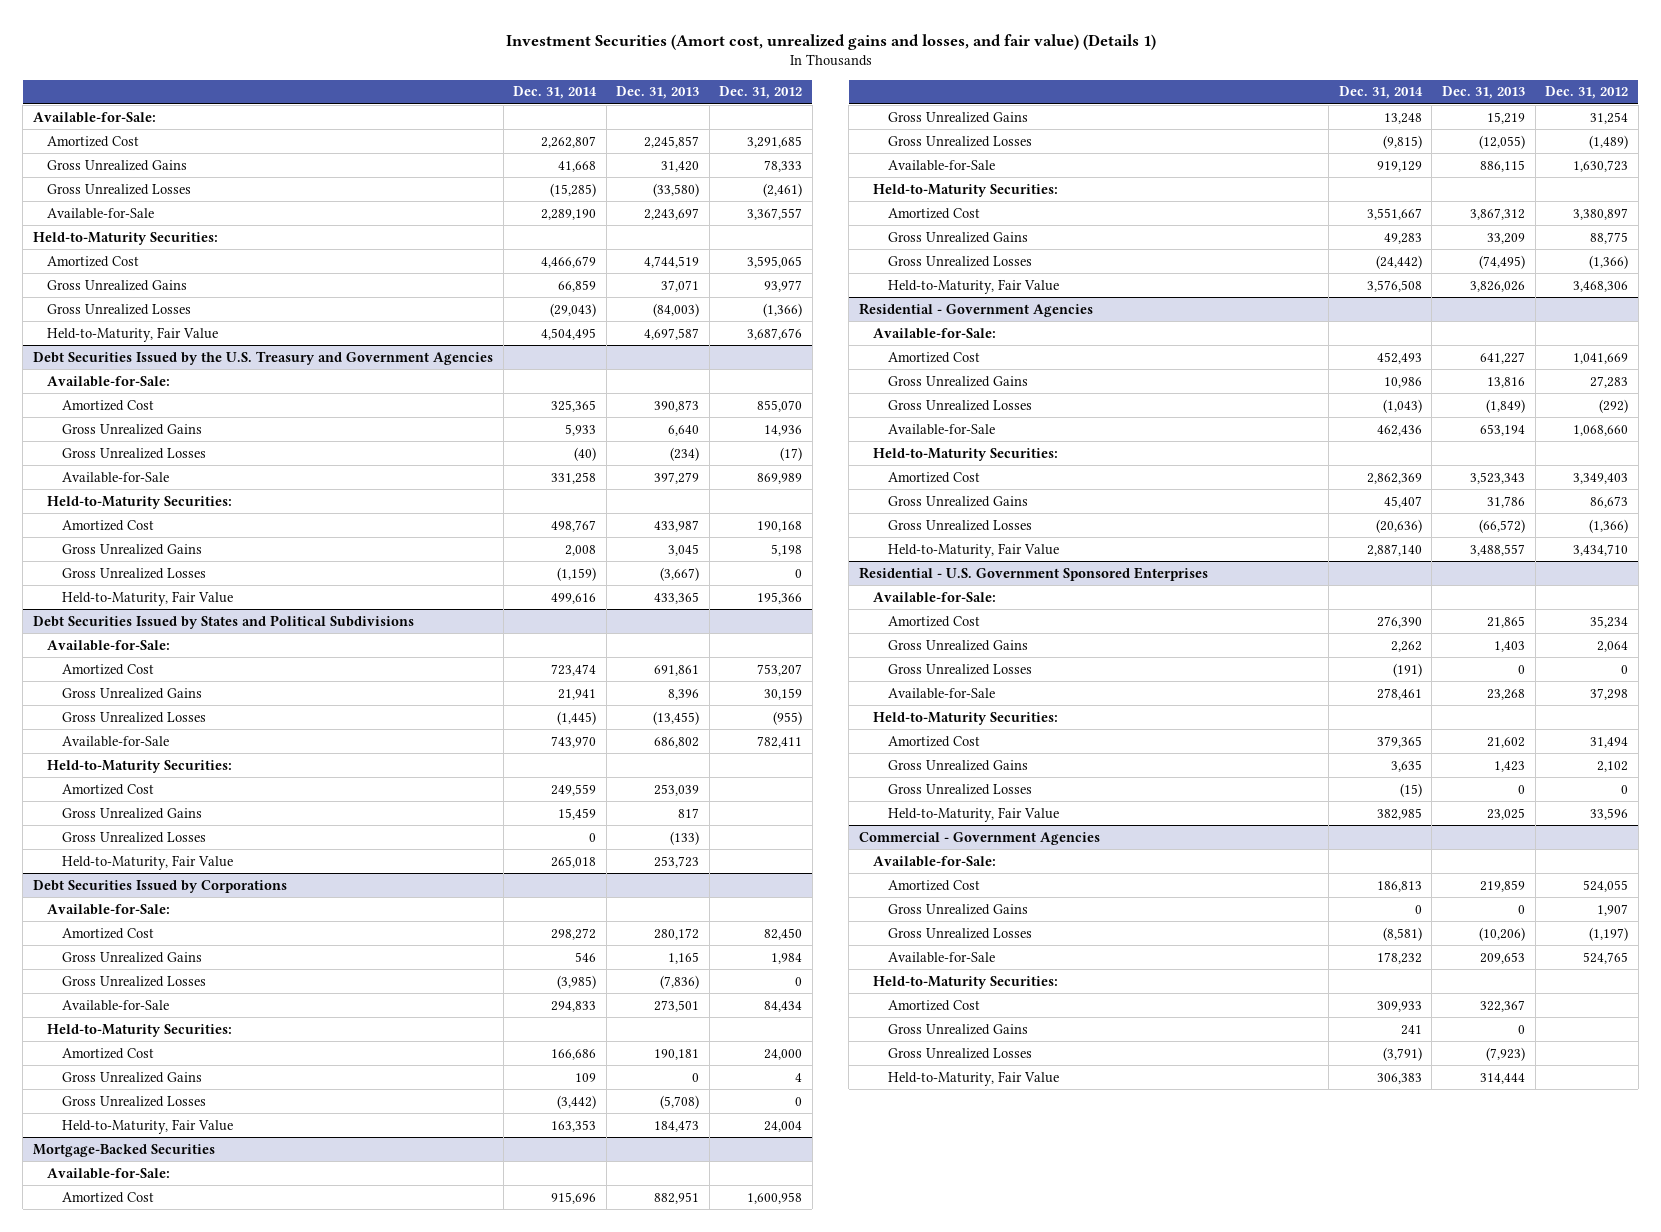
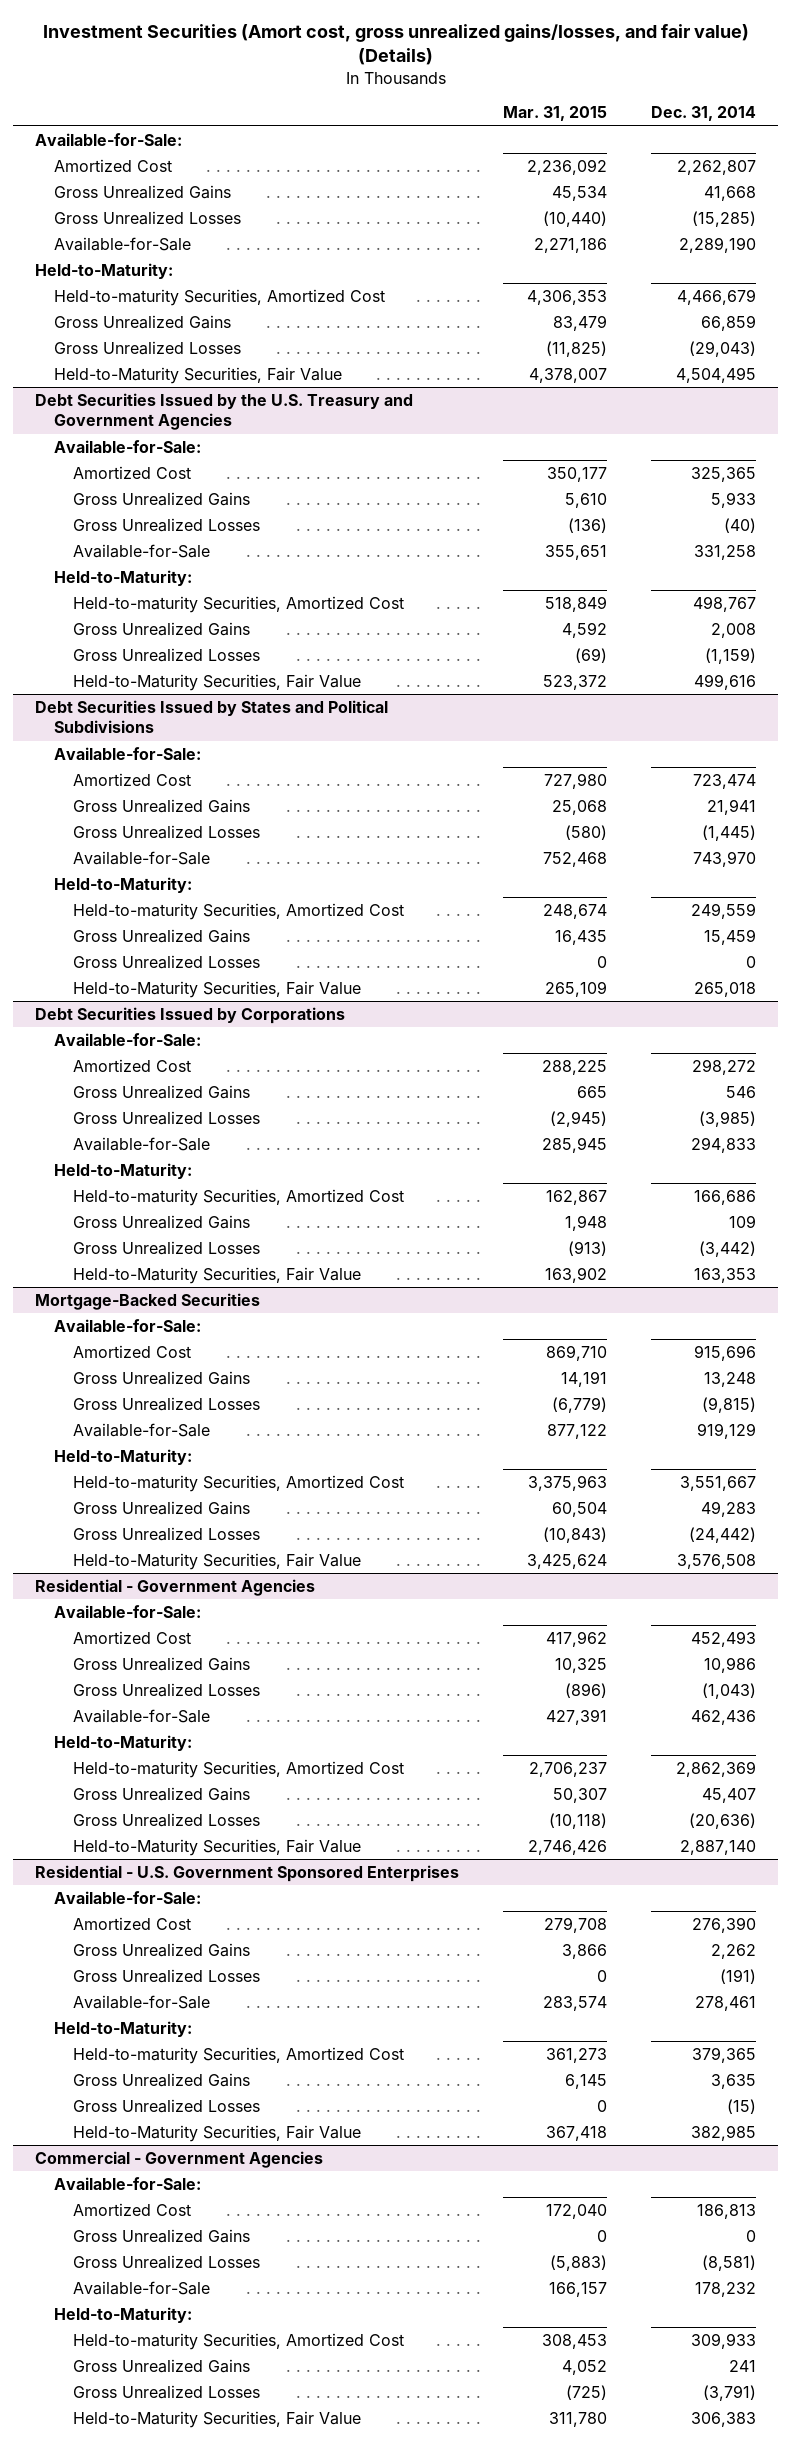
- Investment Securities (Amort cost, unrealized gains and losses, and fair value) (Details 1)
+ Investment Securities (Amort cost, gross unrealized gains/losses, and fair value) (Details)
- | Dec. 31, 2014 | Dec. 31, 2013 | Dec. 31, 2012
+ | Mar. 31, 2015 | Dec. 31, 2014
- Held-to-Maturity Securities:
- Amortized Cost | 4,466,679 | 4,744,519 | 3,595,065
+ Held-to-Maturity:
+ Held-to-maturity Securities, Amortized Cost | 4,306,353 | 4,466,679
- Held-to-Maturity, Fair Value | 4,504,495 | 4,697,587 | 3,687,676
+ Held-to-Maturity Securities, Fair Value | 4,378,007 | 4,504,495
@ Debt Securities Issued by the U.S. Treasury and Government Agencies
- Held-to-Maturity Securities:
- Amortized Cost | 498,767 | 433,987 | 190,168
+ Held-to-Maturity:
+ Held-to-maturity Securities, Amortized Cost | 518,849 | 498,767
- Held-to-Maturity, Fair Value | 499,616 | 433,365 | 195,366
+ Held-to-Maturity Securities, Fair Value | 523,372 | 499,616
@ Debt Securities Issued by States and Political Subdivisions
- Held-to-Maturity Securities:
- Amortized Cost | 249,559 | 253,039 |
+ Held-to-Maturity:
+ Held-to-maturity Securities, Amortized Cost | 248,674 | 249,559
- Held-to-Maturity, Fair Value | 265,018 | 253,723 |
+ Held-to-Maturity Securities, Fair Value | 265,109 | 265,018
@ Debt Securities Issued by Corporations
- Held-to-Maturity Securities:
- Amortized Cost | 166,686 | 190,181 | 24,000
+ Held-to-Maturity:
+ Held-to-maturity Securities, Amortized Cost | 162,867 | 166,686
- Held-to-Maturity, Fair Value | 163,353 | 184,473 | 24,004
+ Held-to-Maturity Securities, Fair Value | 163,902 | 163,353
@ Mortgage-Backed Securities
- Held-to-Maturity Securities:
- Amortized Cost | 3,551,667 | 3,867,312 | 3,380,897
+ Held-to-Maturity:
+ Held-to-maturity Securities, Amortized Cost | 3,375,963 | 3,551,667
- Held-to-Maturity, Fair Value | 3,576,508 | 3,826,026 | 3,468,306
+ Held-to-Maturity Securities, Fair Value | 3,425,624 | 3,576,508
@ Residential - Government Agencies
- Held-to-Maturity Securities:
- Amortized Cost | 2,862,369 | 3,523,343 | 3,349,403
+ Held-to-Maturity:
+ Held-to-maturity Securities, Amortized Cost | 2,706,237 | 2,862,369
- Held-to-Maturity, Fair Value | 2,887,140 | 3,488,557 | 3,434,710
+ Held-to-Maturity Securities, Fair Value | 2,746,426 | 2,887,140
@ Residential - U.S. Government Sponsored Enterprises
- Held-to-Maturity Securities:
- Amortized Cost | 379,365 | 21,602 | 31,494
+ Held-to-Maturity:
+ Held-to-maturity Securities, Amortized Cost | 361,273 | 379,365
- Held-to-Maturity, Fair Value | 382,985 | 23,025 | 33,596
+ Held-to-Maturity Securities, Fair Value | 367,418 | 382,985
@ Commercial - Government Agencies
- Held-to-Maturity Securities:
- Amortized Cost | 309,933 | 322,367 |
+ Held-to-Maturity:
+ Held-to-maturity Securities, Amortized Cost | 308,453 | 309,933
- Held-to-Maturity, Fair Value | 306,383 | 314,444 |
+ Held-to-Maturity Securities, Fair Value | 311,780 | 306,383

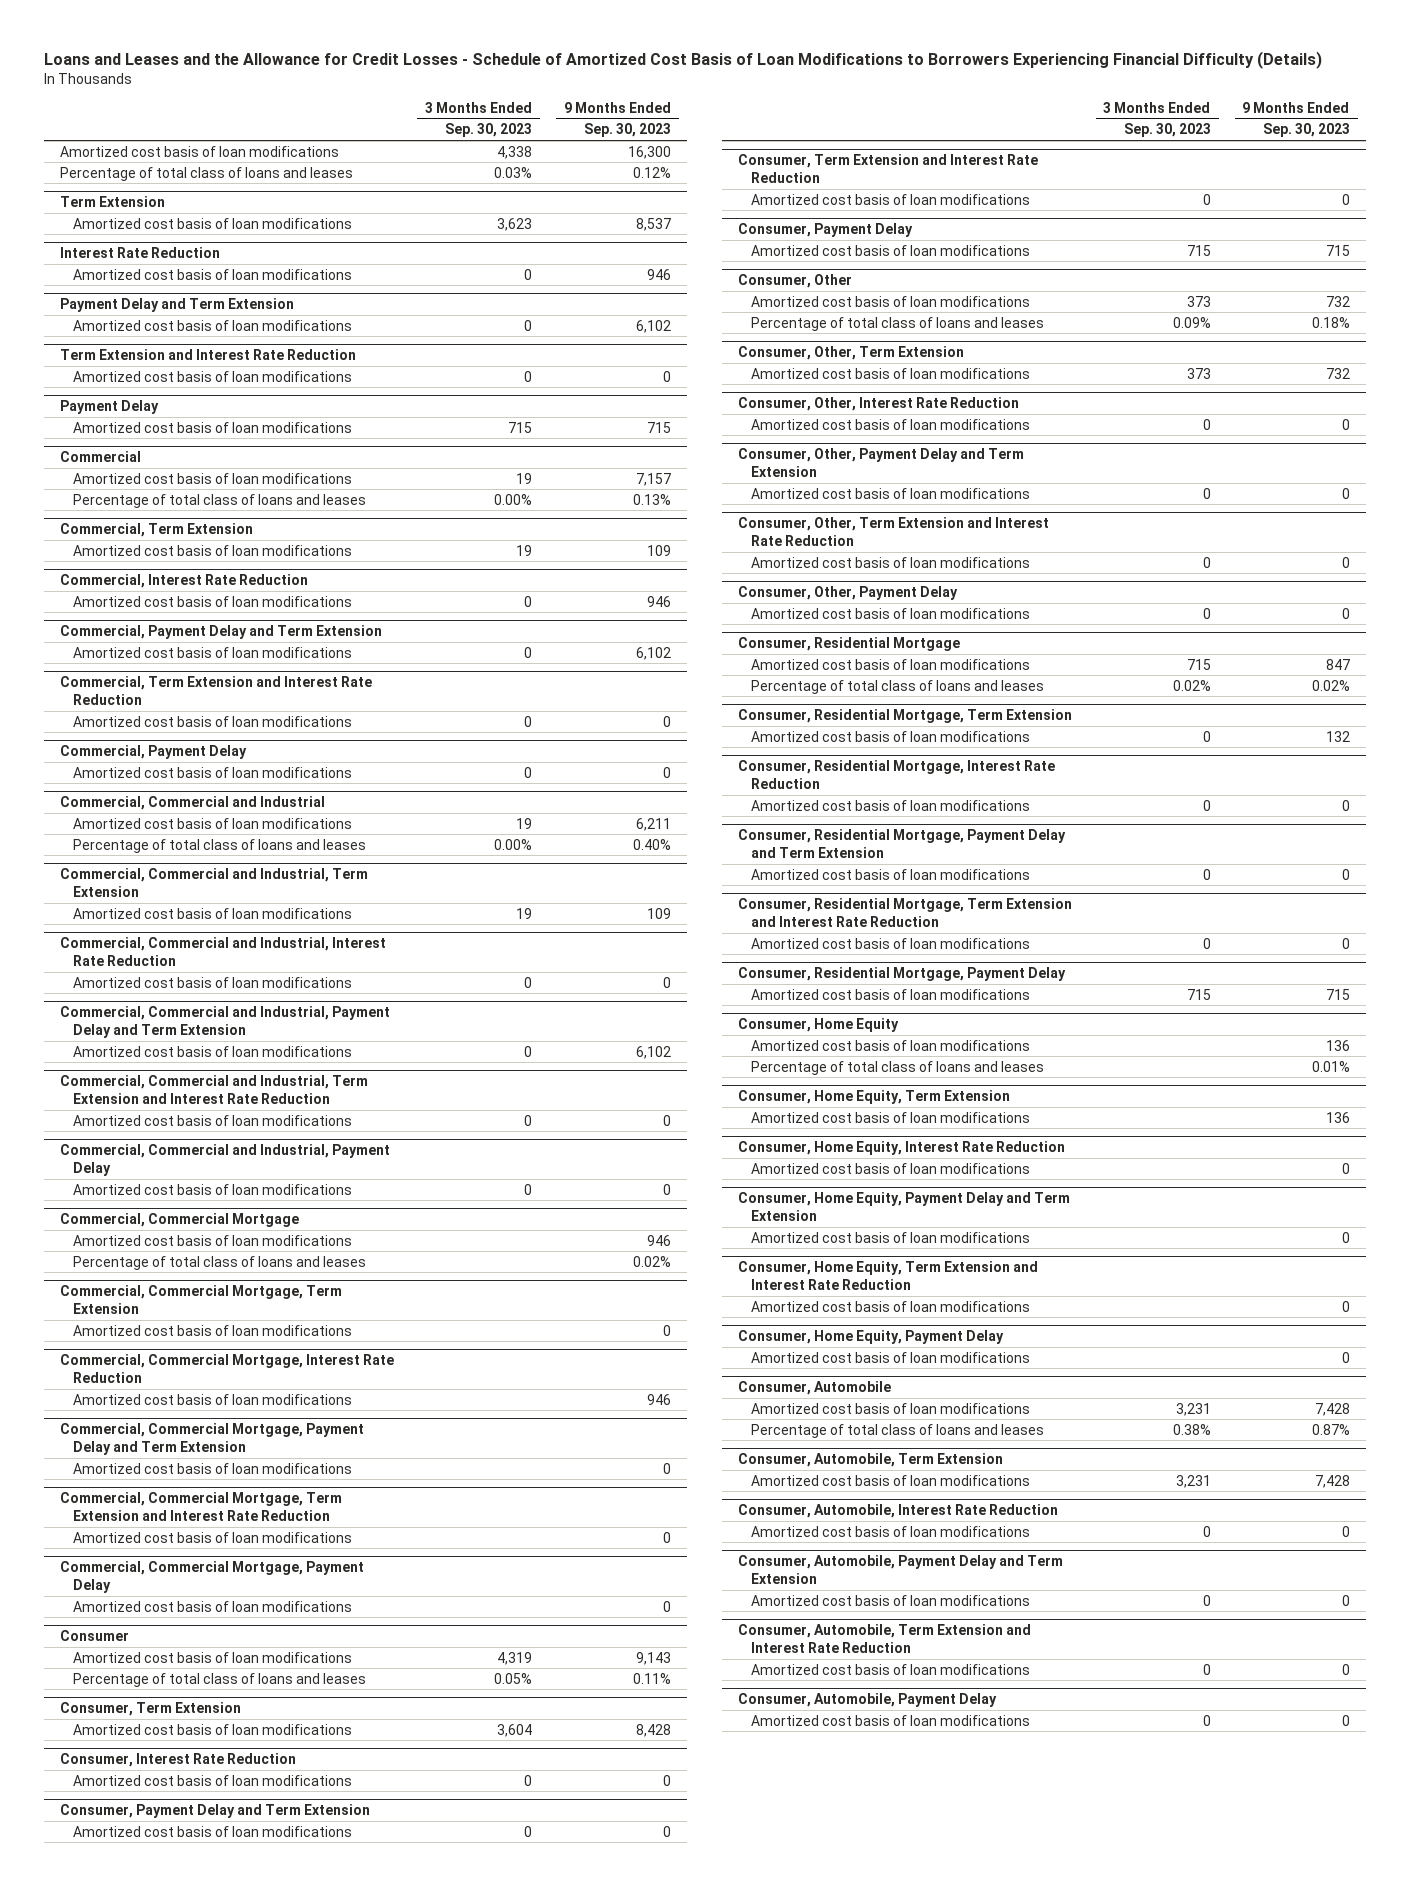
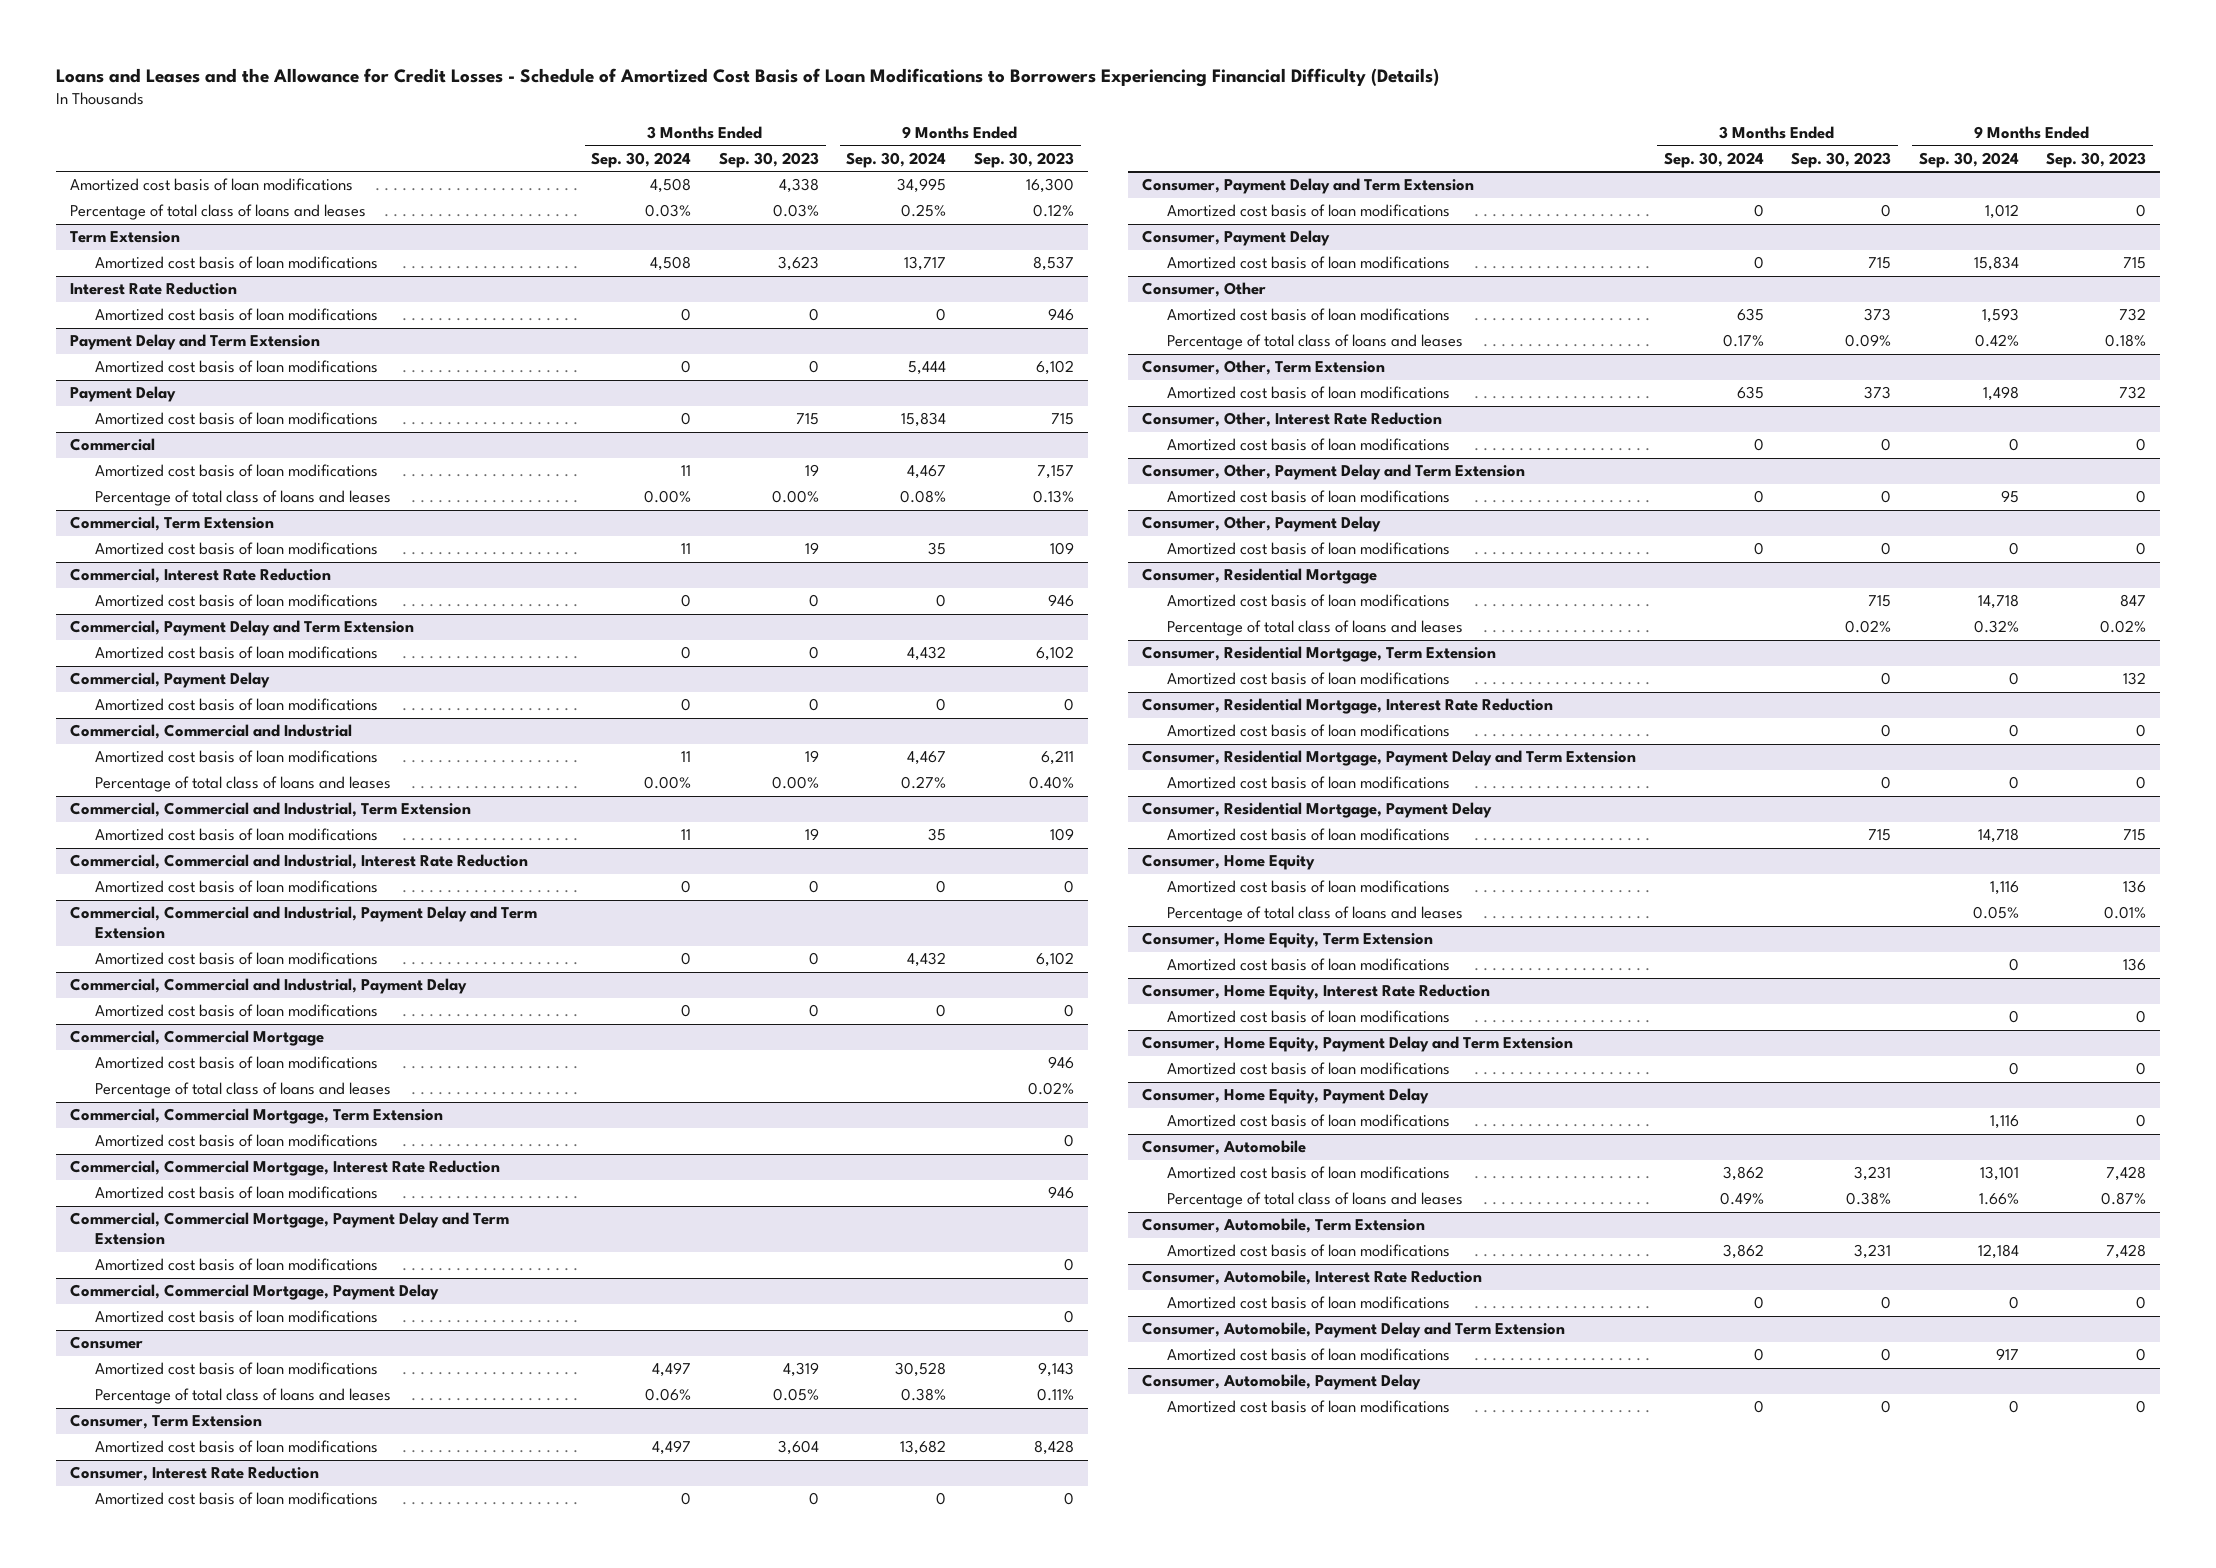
- | 3 Months Ended Sep. 30, 2023 | 9 Months Ended Sep. 30, 2023
+ | 3 Months Ended Sep. 30, 2024 | 3 Months Ended Sep. 30, 2023 | 9 Months Ended Sep. 30, 2024 | 9 Months Ended Sep. 30, 2023
- Term Extension and Interest Rate Reduction
- Amortized cost basis of loan modifications | 0 | 0
- Commercial, Term Extension and Interest Rate Reduction
- Amortized cost basis of loan modifications | 0 | 0
- Commercial, Commercial and Industrial, Term Extension and Interest Rate Reduction
- Amortized cost basis of loan modifications | 0 | 0
- Commercial, Commercial Mortgage, Term Extension and Interest Rate Reduction
- Amortized cost basis of loan modifications | | 0
- Consumer, Term Extension and Interest Rate Reduction
- Amortized cost basis of loan modifications | 0 | 0
- Consumer, Other, Term Extension and Interest Rate Reduction
- Amortized cost basis of loan modifications | 0 | 0
- Consumer, Residential Mortgage, Term Extension and Interest Rate Reduction
- Amortized cost basis of loan modifications | 0 | 0
- Consumer, Home Equity, Term Extension and Interest Rate Reduction
- Amortized cost basis of loan modifications | | 0
- Consumer, Automobile, Term Extension and Interest Rate Reduction
- Amortized cost basis of loan modifications | 0 | 0

